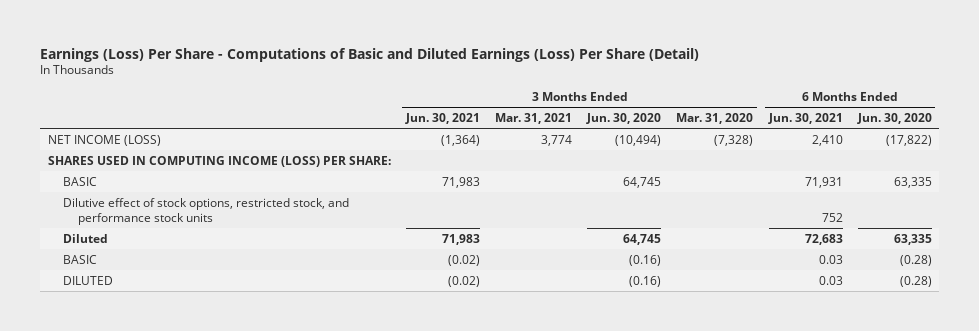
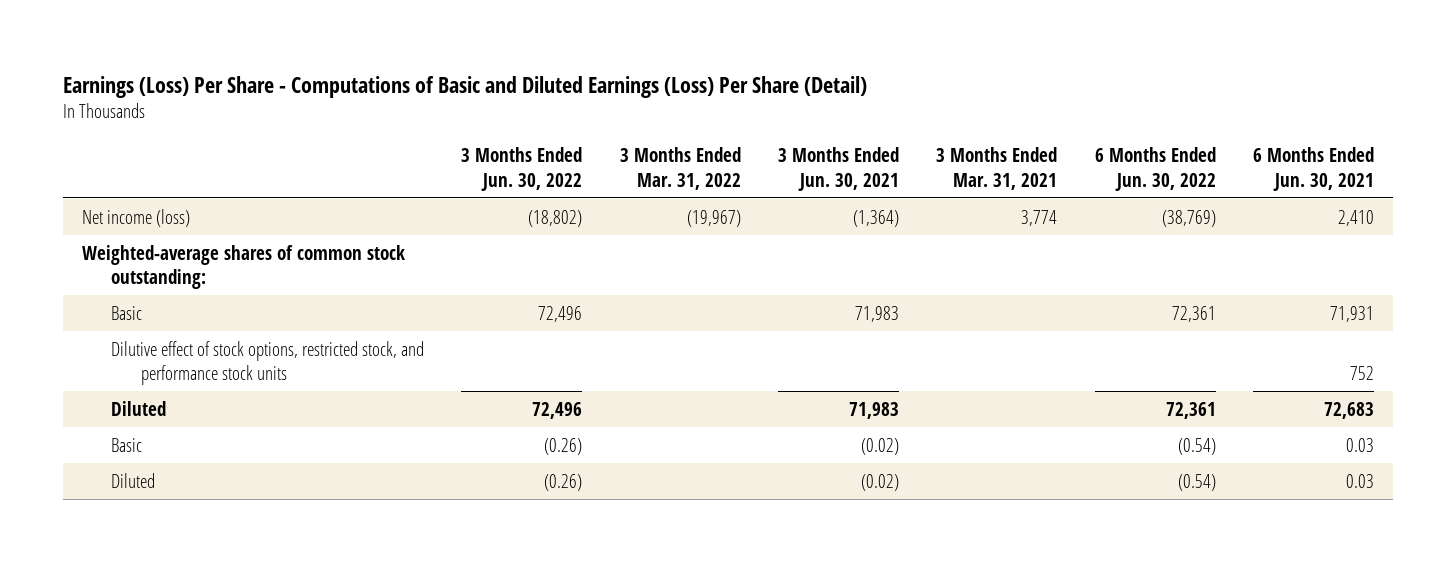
- | 3 Months Ended Jun. 30, 2021 | 3 Months Ended Mar. 31, 2021 | 3 Months Ended Jun. 30, 2020 | 3 Months Ended Mar. 31, 2020 | 6 Months Ended Jun. 30, 2021 | 6 Months Ended Jun. 30, 2020
+ | 3 Months Ended Jun. 30, 2022 | 3 Months Ended Mar. 31, 2022 | 3 Months Ended Jun. 30, 2021 | 3 Months Ended Mar. 31, 2021 | 6 Months Ended Jun. 30, 2022 | 6 Months Ended Jun. 30, 2021
- NET INCOME (LOSS) | (1,364) | 3,774 | (10,494) | (7,328) | 2,410 | (17,822)
- SHARES USED IN COMPUTING INCOME (LOSS) PER SHARE:
- BASIC | 71,983 | | 64,745 | | 71,931 | 63,335
+ Net income (loss) | (18,802) | (19,967) | (1,364) | 3,774 | (38,769) | 2,410
+ Weighted-average shares of common stock outstanding:
+ Basic | 72,496 | | 71,983 | | 72,361 | 71,931
- BASIC | (0.02) | | (0.16) | | 0.03 | (0.28)
- DILUTED | (0.02) | | (0.16) | | 0.03 | (0.28)
+ Basic | (0.26) | | (0.02) | | (0.54) | 0.03
+ Diluted | (0.26) | | (0.02) | | (0.54) | 0.03

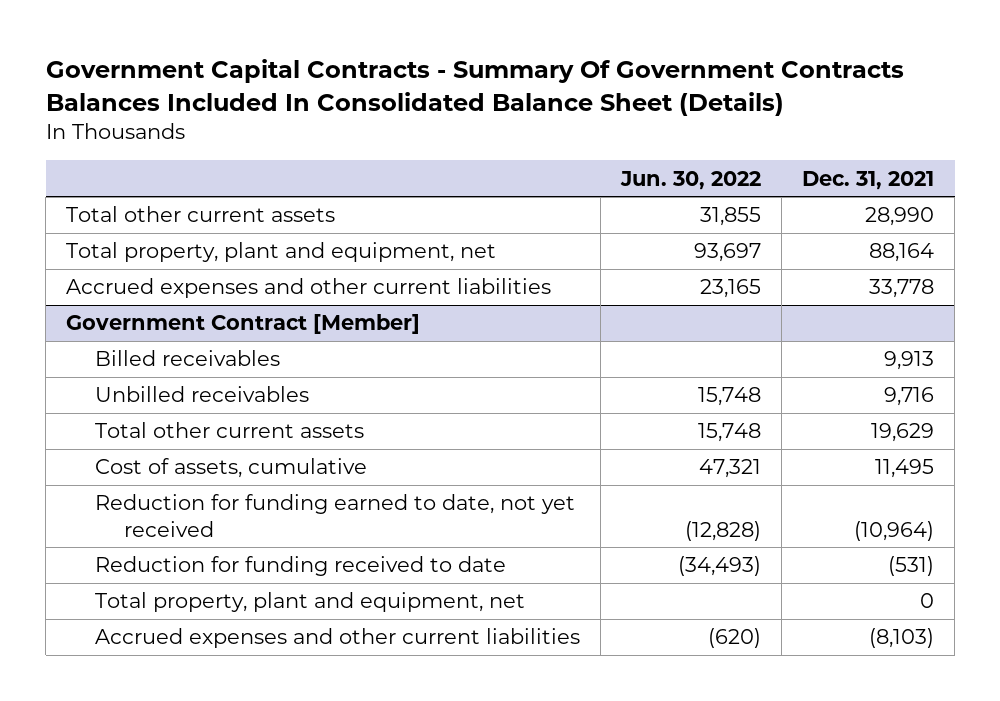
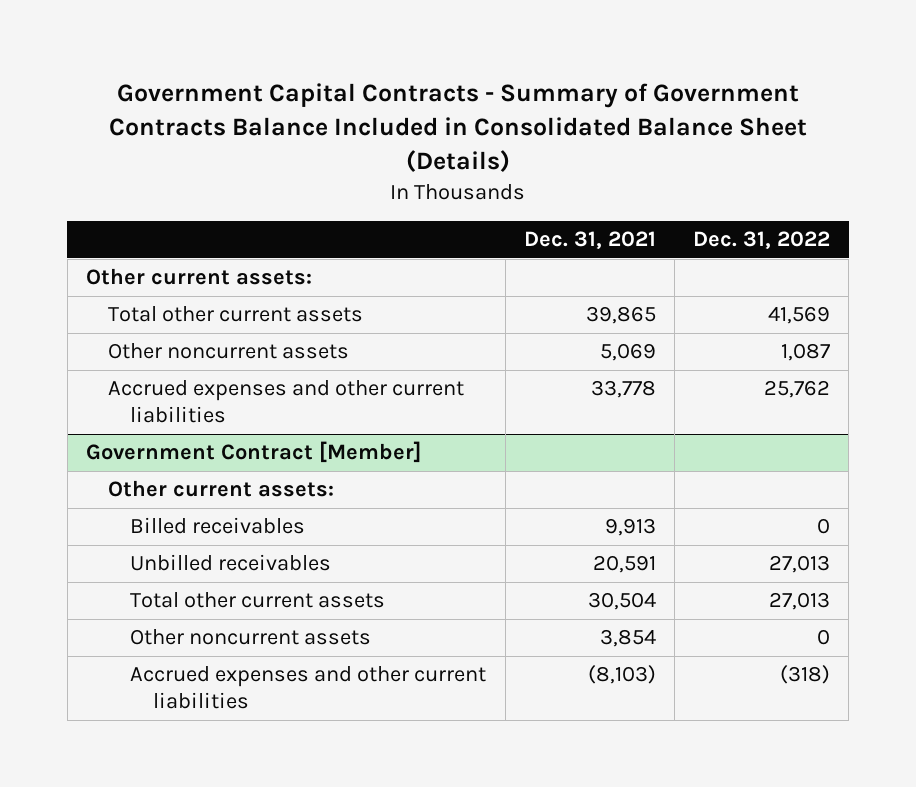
- Government Capital Contracts - Summary Of Government Contracts Balances Included In Consolidated Balance Sheet (Details)
+ Government Capital Contracts - Summary of Government Contracts Balance Included in Consolidated Balance Sheet (Details)
- | Jun. 30, 2022 | Dec. 31, 2021
+ | Dec. 31, 2021 | Dec. 31, 2022
- Total other current assets | 31,855 | 28,990
- Total property, plant and equipment, net | 93,697 | 88,164
+ Other current assets:
+ Total other current assets | 39,865 | 41,569
+ Other noncurrent assets | 5,069 | 1,087
@ Government Contract [Member]
+ Other current assets:
- Unbilled receivables | 15,748 | 9,716
- Total other current assets | 15,748 | 19,629
- Cost of assets, cumulative | 47,321 | 11,495
- Reduction for funding earned to date, not yet received | (12,828) | (10,964)
- Reduction for funding received to date | (34,493) | (531)
- Total property, plant and equipment, net | | 0
+ Unbilled receivables | 20,591 | 27,013
+ Total other current assets | 30,504 | 27,013
+ Other noncurrent assets | 3,854 | 0

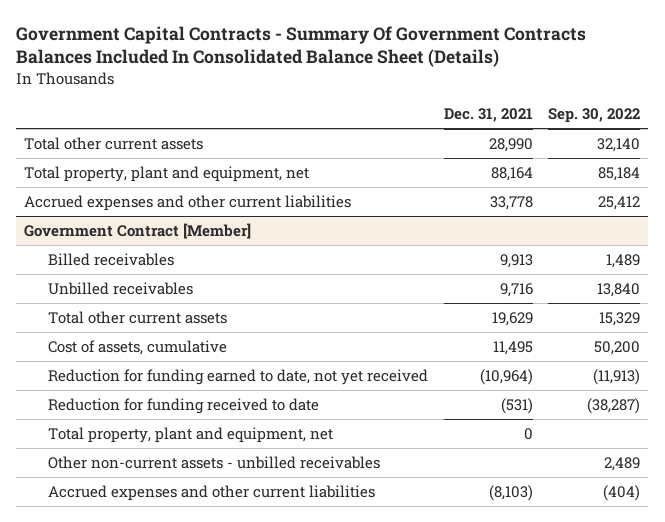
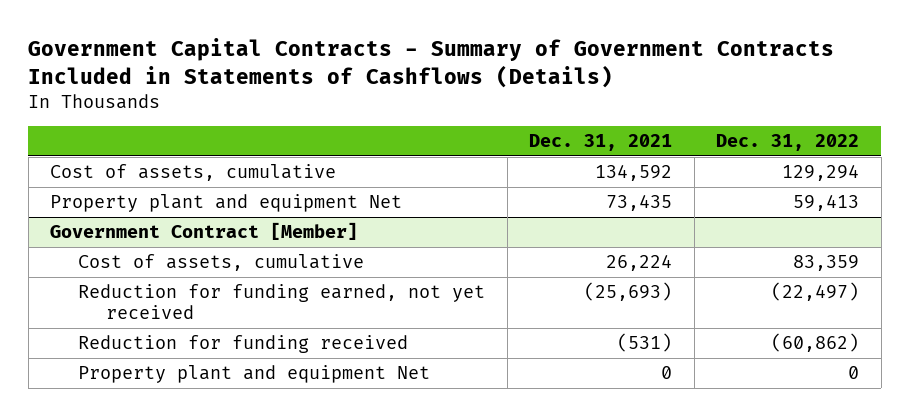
- Government Capital Contracts - Summary Of Government Contracts Balances Included In Consolidated Balance Sheet (Details)
+ Government Capital Contracts - Summary of Government Contracts Included in Statements of Cashflows (Details)
- | Dec. 31, 2021 | Sep. 30, 2022
+ | Dec. 31, 2021 | Dec. 31, 2022
- Total other current assets | 28,990 | 32,140
- Total property, plant and equipment, net | 88,164 | 85,184
- Accrued expenses and other current liabilities | 33,778 | 25,412
+ Cost of assets, cumulative | 134,592 | 129,294
+ Property plant and equipment Net | 73,435 | 59,413
@ Government Contract [Member]
- Billed receivables | 9,913 | 1,489
- Unbilled receivables | 9,716 | 13,840
- Total other current assets | 19,629 | 15,329
- Cost of assets, cumulative | 11,495 | 50,200
- Reduction for funding earned to date, not yet received | (10,964) | (11,913)
- Reduction for funding received to date | (531) | (38,287)
- Total property, plant and equipment, net | 0 |
- Other non-current assets - unbilled receivables | | 2,489
- Accrued expenses and other current liabilities | (8,103) | (404)
+ Cost of assets, cumulative | 26,224 | 83,359
+ Reduction for funding earned, not yet received | (25,693) | (22,497)
+ Reduction for funding received | (531) | (60,862)
+ Property plant and equipment Net | 0 | 0

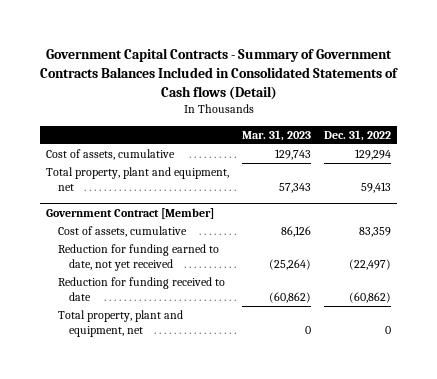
- Government Capital Contracts - Summary of Government Contracts Included in Statements of Cashflows (Details)
+ Government Capital Contracts - Summary of Government Contracts Balances Included in Consolidated Statements of Cash flows (Detail)
- | Dec. 31, 2021 | Dec. 31, 2022
+ | Mar. 31, 2023 | Dec. 31, 2022
- Property plant and equipment Net | 73,435 | 59,413
+ Total property, plant and equipment, net | 57,343 | 59,413
@ Government Contract [Member]
- Reduction for funding earned, not yet received | (25,693) | (22,497)
- Reduction for funding received | (531) | (60,862)
- Property plant and equipment Net | 0 | 0
+ Reduction for funding earned to date, not yet received | (25,264) | (22,497)
+ Reduction for funding received to date | (60,862) | (60,862)
+ Total property, plant and equipment, net | 0 | 0

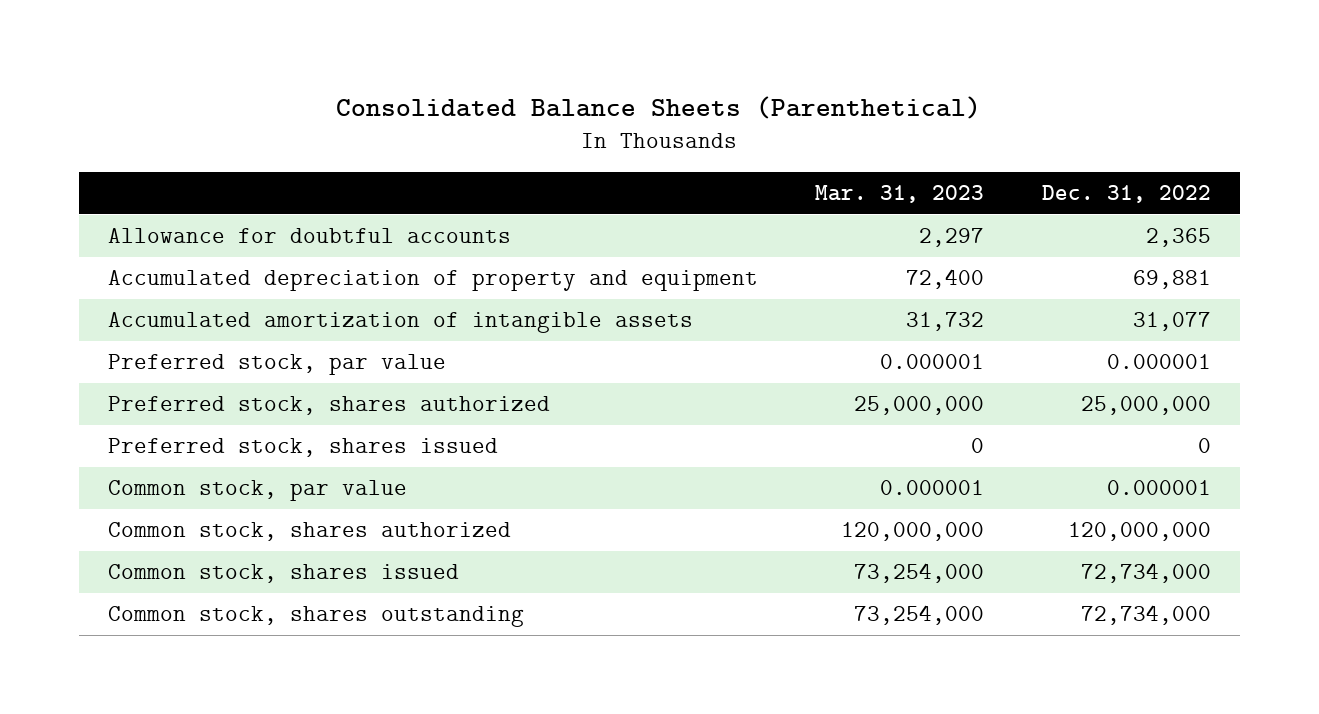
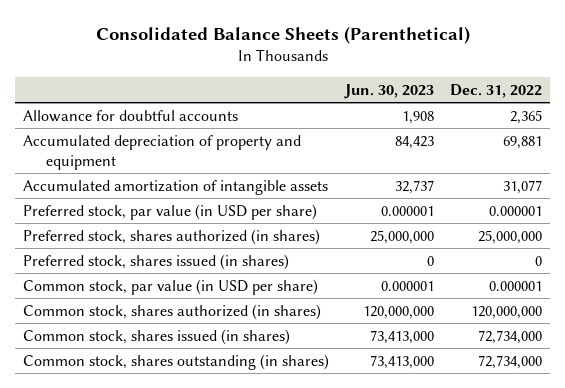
- | Mar. 31, 2023 | Dec. 31, 2022
+ | Jun. 30, 2023 | Dec. 31, 2022
- Preferred stock, par value | 0.000001 | 0.000001
- Preferred stock, shares authorized | 25,000,000 | 25,000,000
- Preferred stock, shares issued | 0 | 0
- Common stock, par value | 0.000001 | 0.000001
- Common stock, shares authorized | 120,000,000 | 120,000,000
- Common stock, shares issued | 73,254,000 | 72,734,000
- Common stock, shares outstanding | 73,254,000 | 72,734,000
+ Preferred stock, par value (in USD per share) | 0.000001 | 0.000001
+ Preferred stock, shares authorized (in shares) | 25,000,000 | 25,000,000
+ Preferred stock, shares issued (in shares) | 0 | 0
+ Common stock, par value (in USD per share) | 0.000001 | 0.000001
+ Common stock, shares authorized (in shares) | 120,000,000 | 120,000,000
+ Common stock, shares issued (in shares) | 73,413,000 | 72,734,000
+ Common stock, shares outstanding (in shares) | 73,413,000 | 72,734,000

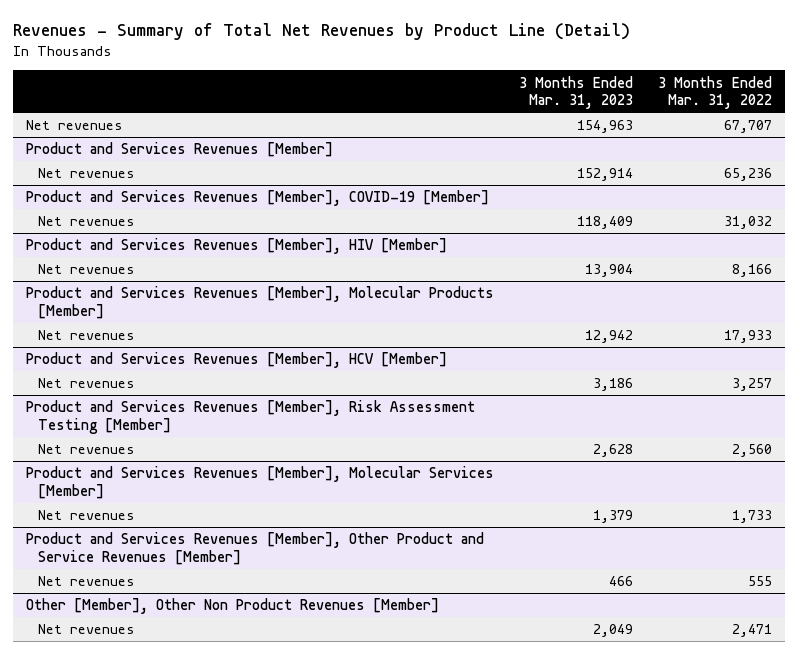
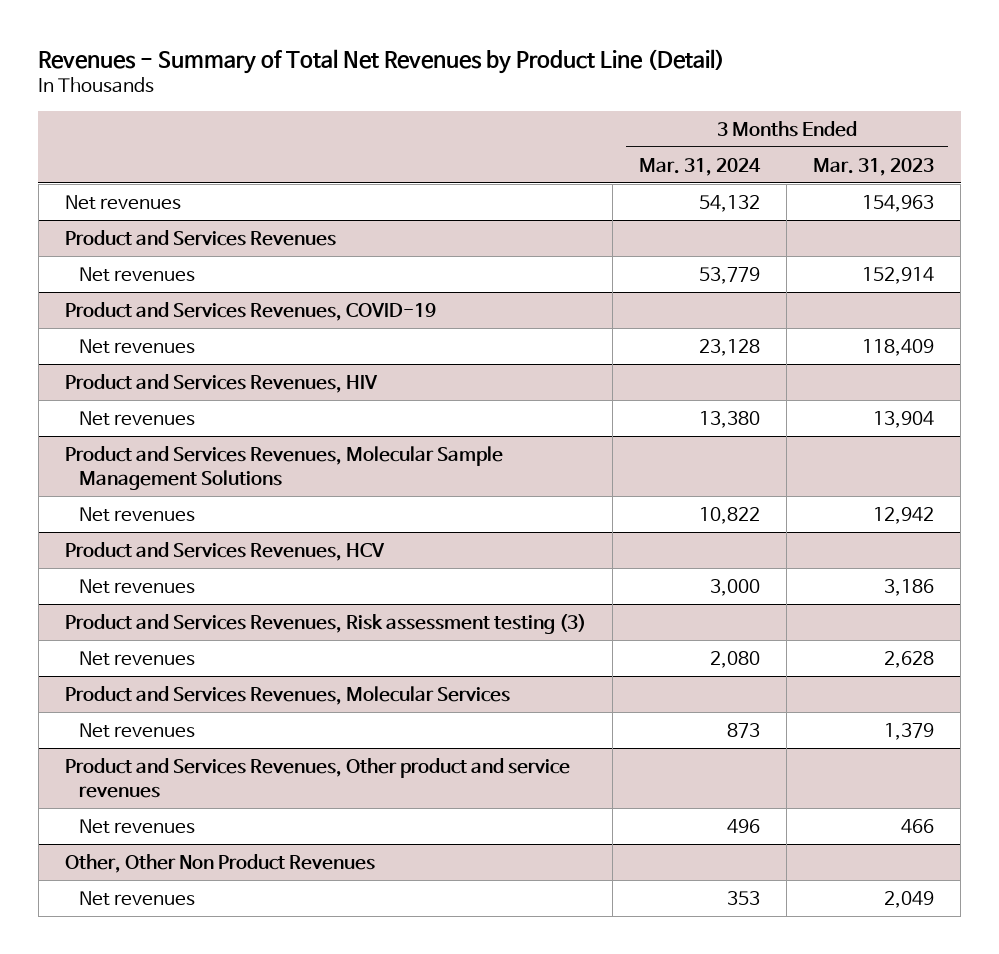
- | 3 Months Ended Mar. 31, 2023 | 3 Months Ended Mar. 31, 2022
+ | 3 Months Ended Mar. 31, 2024 | 3 Months Ended Mar. 31, 2023
- Product and Services Revenues [Member]
+ Product and Services Revenues
- Product and Services Revenues [Member], COVID-19 [Member]
+ Product and Services Revenues, COVID-19
- Product and Services Revenues [Member], HIV [Member]
+ Product and Services Revenues, HIV
- Product and Services Revenues [Member], Molecular Products [Member]
+ Product and Services Revenues, Molecular Sample Management Solutions
- Product and Services Revenues [Member], HCV [Member]
+ Product and Services Revenues, HCV
- Product and Services Revenues [Member], Risk Assessment Testing [Member]
+ Product and Services Revenues, Risk assessment testing (3)
- Product and Services Revenues [Member], Molecular Services [Member]
+ Product and Services Revenues, Molecular Services
- Product and Services Revenues [Member], Other Product and Service Revenues [Member]
+ Product and Services Revenues, Other product and service revenues
- Other [Member], Other Non Product Revenues [Member]
+ Other, Other Non Product Revenues

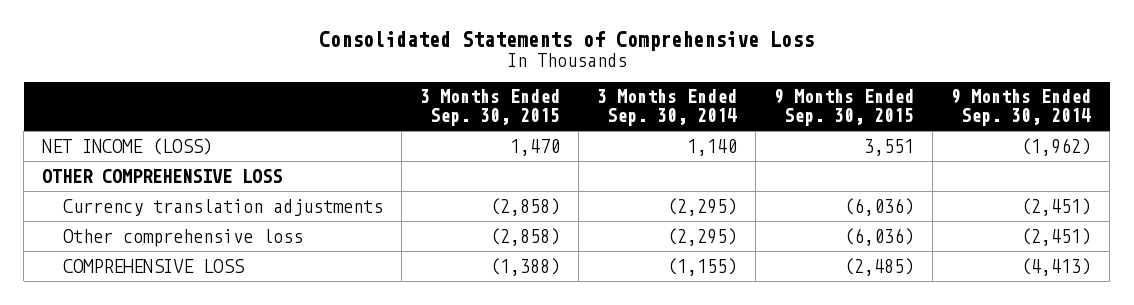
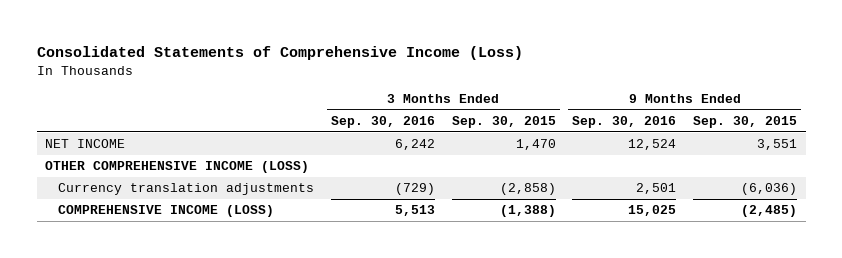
- Consolidated Statements of Comprehensive Loss
+ Consolidated Statements of Comprehensive Income (Loss)
- | 3 Months Ended Sep. 30, 2015 | 3 Months Ended Sep. 30, 2014 | 9 Months Ended Sep. 30, 2015 | 9 Months Ended Sep. 30, 2014
+ | 3 Months Ended Sep. 30, 2016 | 3 Months Ended Sep. 30, 2015 | 9 Months Ended Sep. 30, 2016 | 9 Months Ended Sep. 30, 2015
- NET INCOME (LOSS) | 1,470 | 1,140 | 3,551 | (1,962)
- OTHER COMPREHENSIVE LOSS
+ NET INCOME | 6,242 | 1,470 | 12,524 | 3,551
+ OTHER COMPREHENSIVE INCOME (LOSS)
- Other comprehensive loss | (2,858) | (2,295) | (6,036) | (2,451)
- COMPREHENSIVE LOSS | (1,388) | (1,155) | (2,485) | (4,413)
+ COMPREHENSIVE INCOME (LOSS) | 5,513 | (1,388) | 15,025 | (2,485)

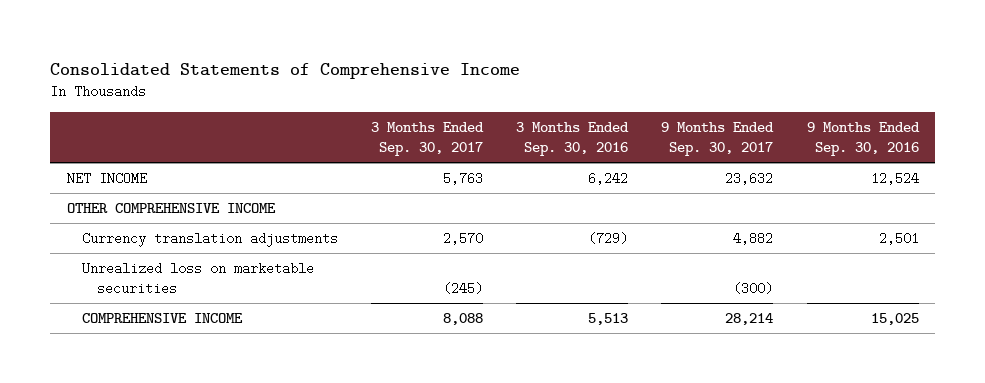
- Consolidated Statements of Comprehensive Income (Loss)
+ Consolidated Statements of Comprehensive Income
- | 3 Months Ended Sep. 30, 2016 | 3 Months Ended Sep. 30, 2015 | 9 Months Ended Sep. 30, 2016 | 9 Months Ended Sep. 30, 2015
+ | 3 Months Ended Sep. 30, 2017 | 3 Months Ended Sep. 30, 2016 | 9 Months Ended Sep. 30, 2017 | 9 Months Ended Sep. 30, 2016
- OTHER COMPREHENSIVE INCOME (LOSS)
+ OTHER COMPREHENSIVE INCOME
- COMPREHENSIVE INCOME (LOSS) | 5,513 | (1,388) | 15,025 | (2,485)
+ Unrealized loss on marketable securities | (245) | | (300) |
+ COMPREHENSIVE INCOME | 8,088 | 5,513 | 28,214 | 15,025

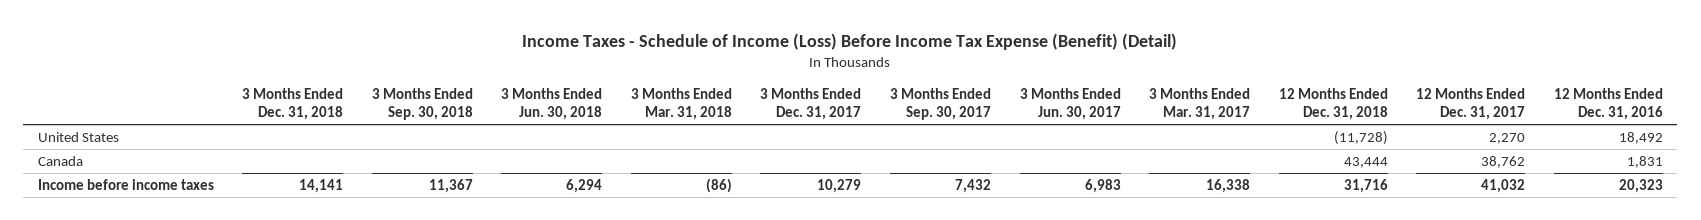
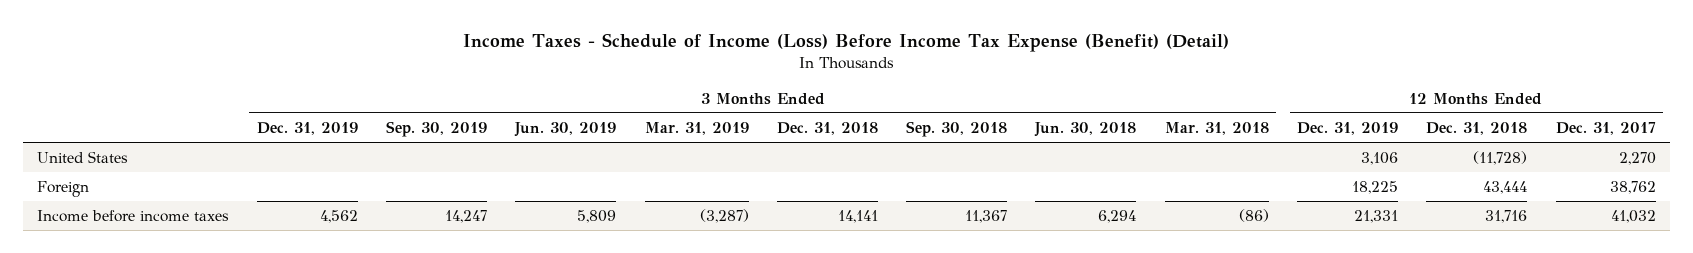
- | 3 Months Ended Dec. 31, 2018 | 3 Months Ended Sep. 30, 2018 | 3 Months Ended Jun. 30, 2018 | 3 Months Ended Mar. 31, 2018 | 3 Months Ended Dec. 31, 2017 | 3 Months Ended Sep. 30, 2017 | 3 Months Ended Jun. 30, 2017 | 3 Months Ended Mar. 31, 2017 | 12 Months Ended Dec. 31, 2018 | 12 Months Ended Dec. 31, 2017 | 12 Months Ended Dec. 31, 2016
+ | 3 Months Ended Dec. 31, 2019 | 3 Months Ended Sep. 30, 2019 | 3 Months Ended Jun. 30, 2019 | 3 Months Ended Mar. 31, 2019 | 3 Months Ended Dec. 31, 2018 | 3 Months Ended Sep. 30, 2018 | 3 Months Ended Jun. 30, 2018 | 3 Months Ended Mar. 31, 2018 | 12 Months Ended Dec. 31, 2019 | 12 Months Ended Dec. 31, 2018 | 12 Months Ended Dec. 31, 2017
- Canada | | | | | | | | | 43,444 | 38,762 | 1,831
+ Foreign | | | | | | | | | 18,225 | 43,444 | 38,762

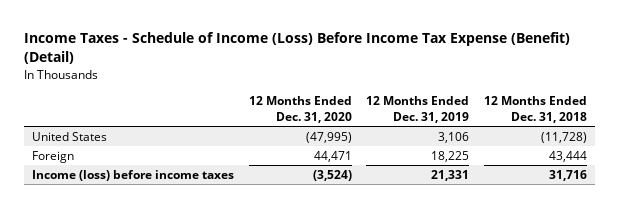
- | 3 Months Ended Dec. 31, 2019 | 3 Months Ended Sep. 30, 2019 | 3 Months Ended Jun. 30, 2019 | 3 Months Ended Mar. 31, 2019 | 3 Months Ended Dec. 31, 2018 | 3 Months Ended Sep. 30, 2018 | 3 Months Ended Jun. 30, 2018 | 3 Months Ended Mar. 31, 2018 | 12 Months Ended Dec. 31, 2019 | 12 Months Ended Dec. 31, 2018 | 12 Months Ended Dec. 31, 2017
+ | 12 Months Ended Dec. 31, 2020 | 12 Months Ended Dec. 31, 2019 | 12 Months Ended Dec. 31, 2018
- Income before income taxes | 4,562 | 14,247 | 5,809 | (3,287) | 14,141 | 11,367 | 6,294 | (86) | 21,331 | 31,716 | 41,032
+ Income (loss) before income taxes | (3,524) | 21,331 | 31,716

